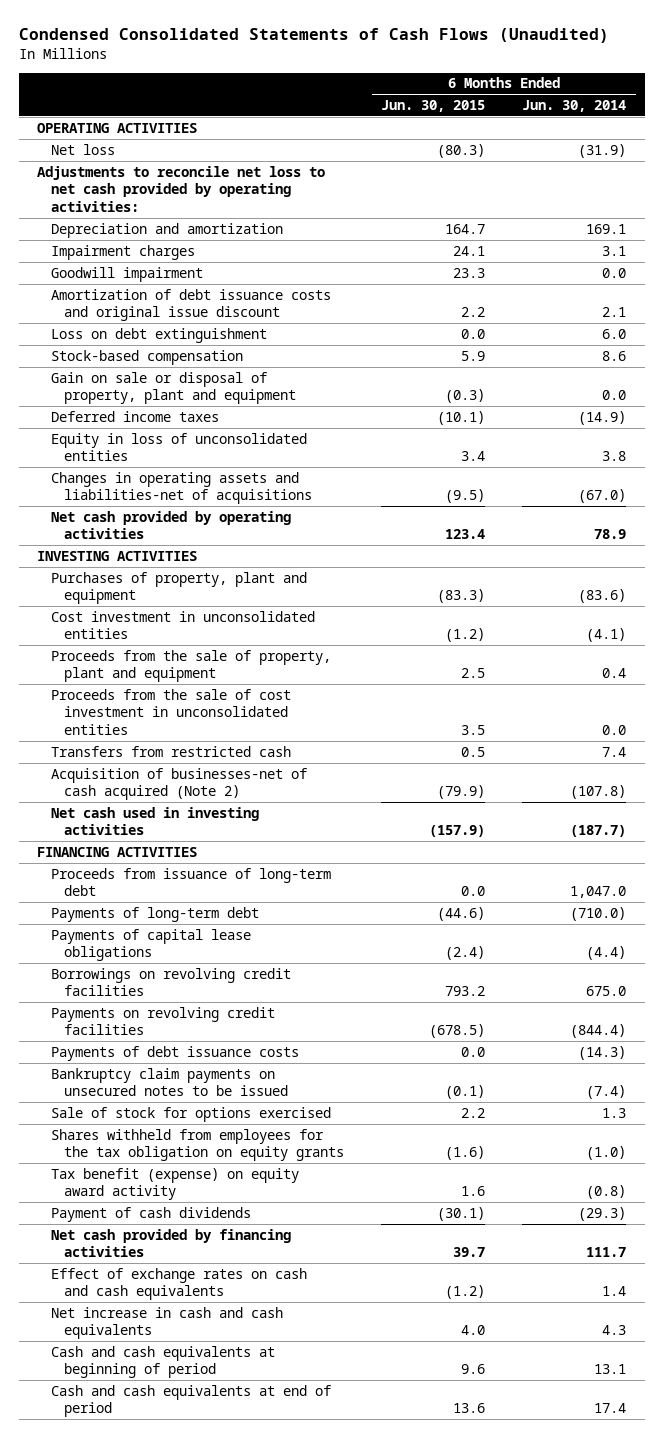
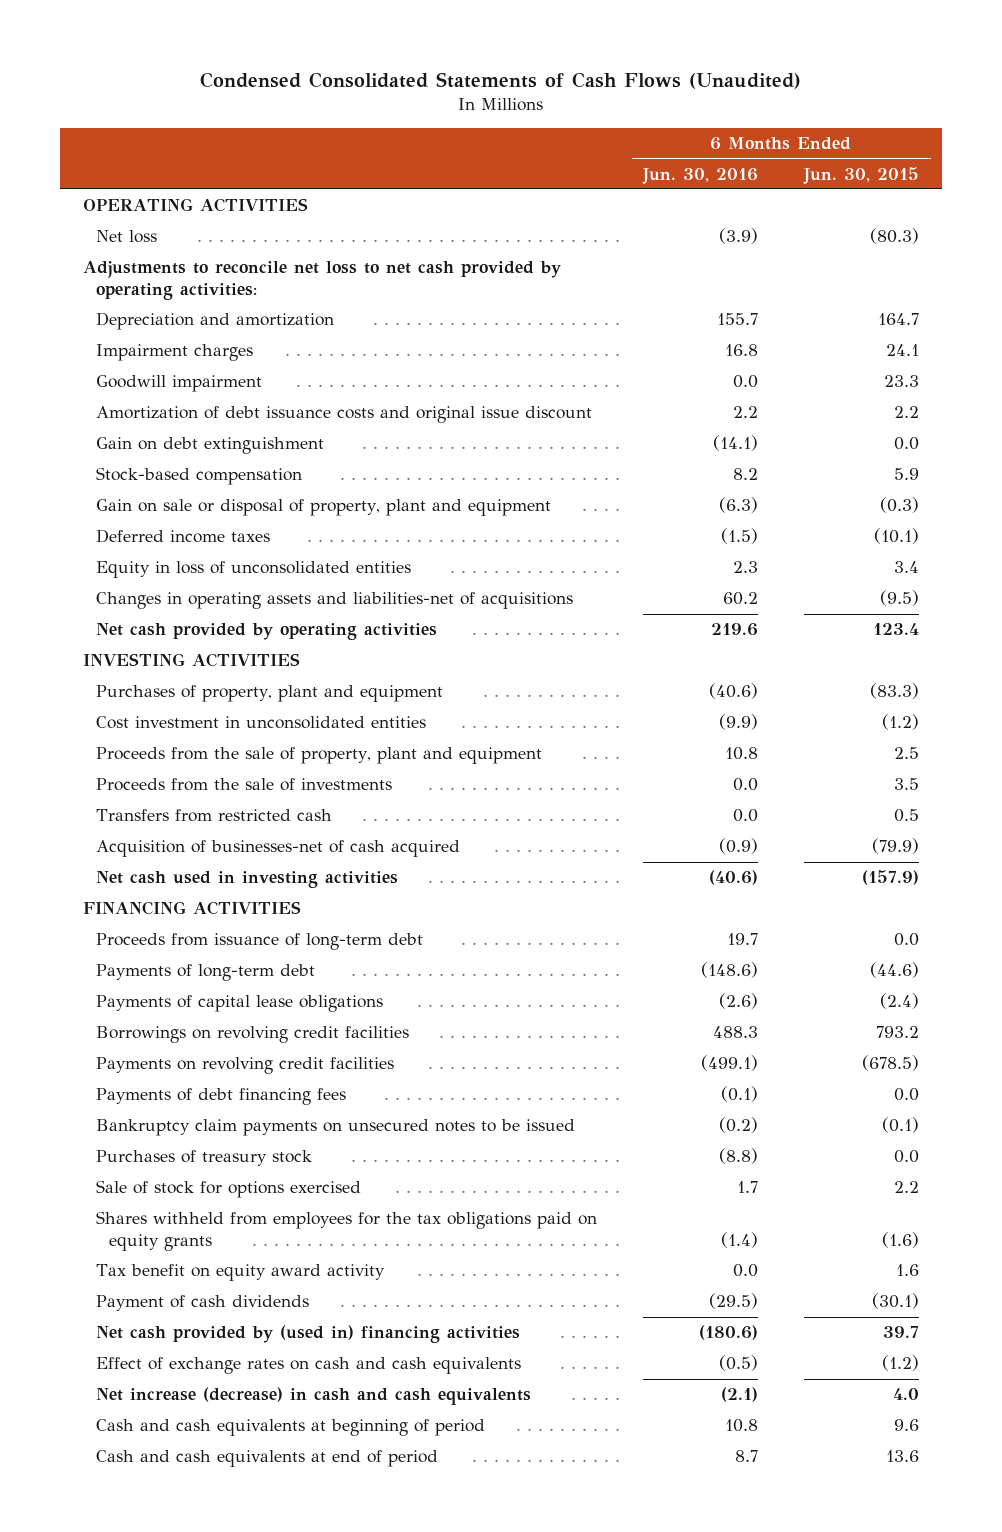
- | 6 Months Ended Jun. 30, 2015 | 6 Months Ended Jun. 30, 2014
+ | 6 Months Ended Jun. 30, 2016 | 6 Months Ended Jun. 30, 2015
- Loss on debt extinguishment | 0.0 | 6.0
+ Gain on debt extinguishment | (14.1) | 0.0
- Proceeds from the sale of cost investment in unconsolidated entities | 3.5 | 0.0
+ Proceeds from the sale of investments | 0.0 | 3.5
- Acquisition of businesses-net of cash acquired (Note 2) | (79.9) | (107.8)
+ Acquisition of businesses-net of cash acquired | (0.9) | (79.9)
- Payments of debt issuance costs | 0.0 | (14.3)
+ Payments of debt financing fees | (0.1) | 0.0
+ Purchases of treasury stock | (8.8) | 0.0
- Shares withheld from employees for the tax obligation on equity grants | (1.6) | (1.0)
- Tax benefit (expense) on equity award activity | 1.6 | (0.8)
+ Shares withheld from employees for the tax obligations paid on equity grants | (1.4) | (1.6)
+ Tax benefit on equity award activity | 0.0 | 1.6
- Net cash provided by financing activities | 39.7 | 111.7
+ Net cash provided by (used in) financing activities | (180.6) | 39.7
- Net increase in cash and cash equivalents | 4.0 | 4.3
+ Net increase (decrease) in cash and cash equivalents | (2.1) | 4.0

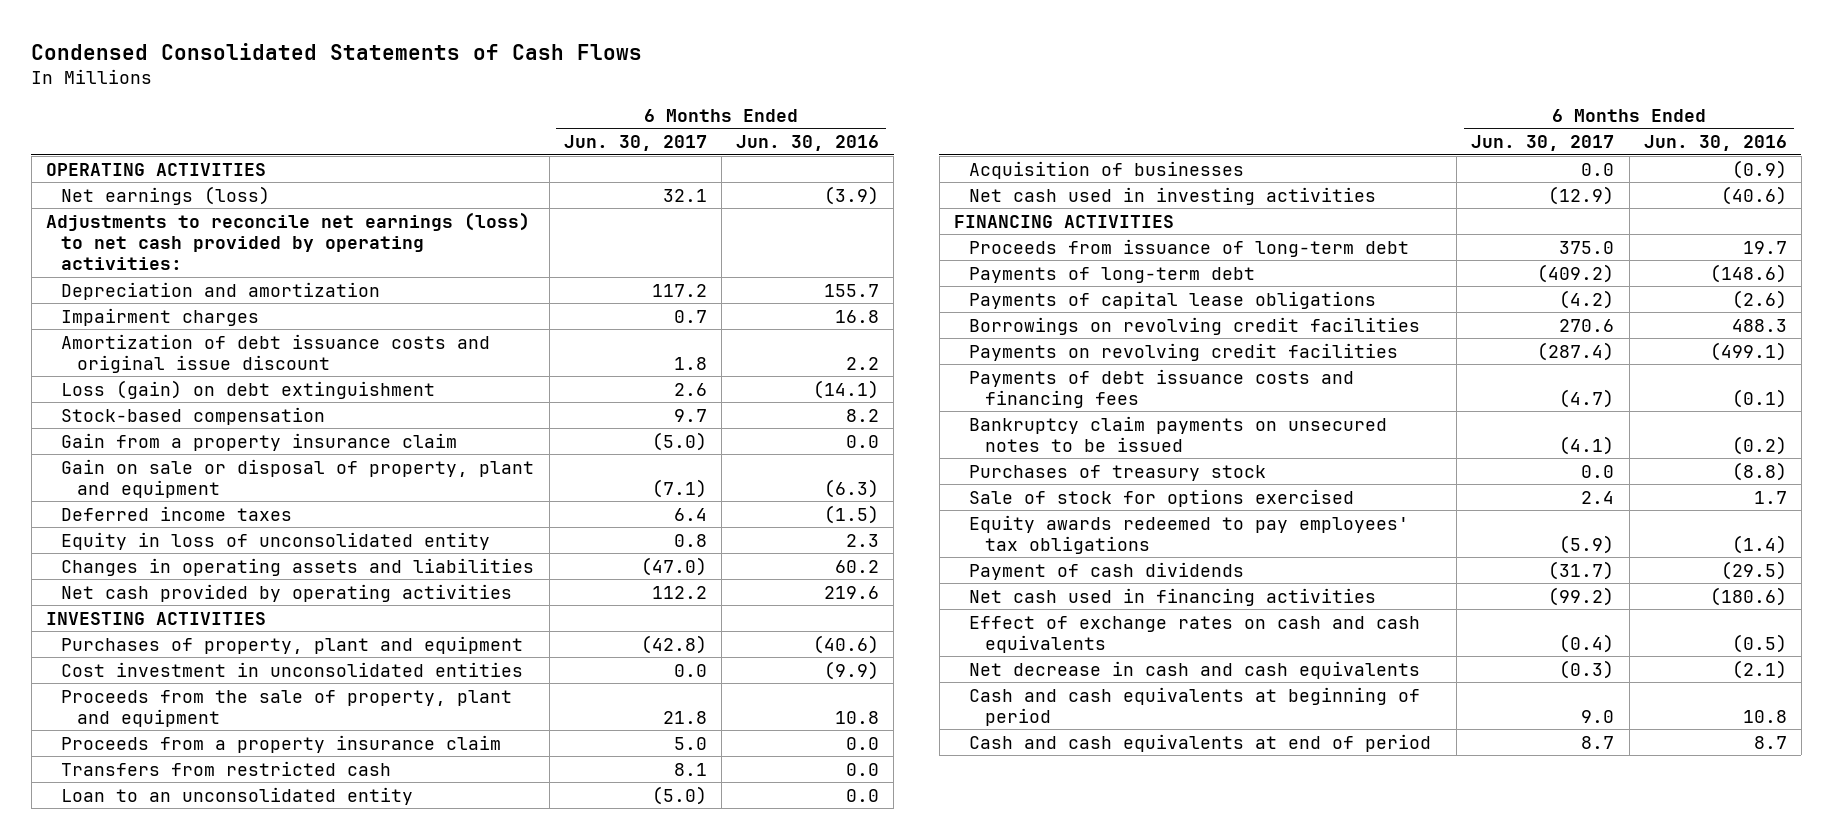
- Condensed Consolidated Statements of Cash Flows (Unaudited)
+ Condensed Consolidated Statements of Cash Flows
- | 6 Months Ended Jun. 30, 2016 | 6 Months Ended Jun. 30, 2015
+ | 6 Months Ended Jun. 30, 2017 | 6 Months Ended Jun. 30, 2016
- Net loss | (3.9) | (80.3)
- Adjustments to reconcile net loss to net cash provided by operating activities:
+ Net earnings (loss) | 32.1 | (3.9)
+ Adjustments to reconcile net earnings (loss) to net cash provided by operating activities:
- Goodwill impairment | 0.0 | 23.3
- Gain on debt extinguishment | (14.1) | 0.0
+ Loss (gain) on debt extinguishment | 2.6 | (14.1)
+ Gain from a property insurance claim | (5.0) | 0.0
- Equity in loss of unconsolidated entities | 2.3 | 3.4
- Changes in operating assets and liabilities-net of acquisitions | 60.2 | (9.5)
+ Equity in loss of unconsolidated entity | 0.8 | 2.3
+ Changes in operating assets and liabilities | (47.0) | 60.2
- Proceeds from the sale of investments | 0.0 | 3.5
+ Proceeds from a property insurance claim | 5.0 | 0.0
- Acquisition of businesses-net of cash acquired | (0.9) | (79.9)
+ Loan to an unconsolidated entity | (5.0) | 0.0
+ Acquisition of businesses | 0.0 | (0.9)
- Payments of debt financing fees | (0.1) | 0.0
+ Payments of debt issuance costs and financing fees | (4.7) | (0.1)
- Shares withheld from employees for the tax obligations paid on equity grants | (1.4) | (1.6)
- Tax benefit on equity award activity | 0.0 | 1.6
+ Equity awards redeemed to pay employees' tax obligations | (5.9) | (1.4)
- Net cash provided by (used in) financing activities | (180.6) | 39.7
+ Net cash used in financing activities | (99.2) | (180.6)
- Net increase (decrease) in cash and cash equivalents | (2.1) | 4.0
+ Net decrease in cash and cash equivalents | (0.3) | (2.1)

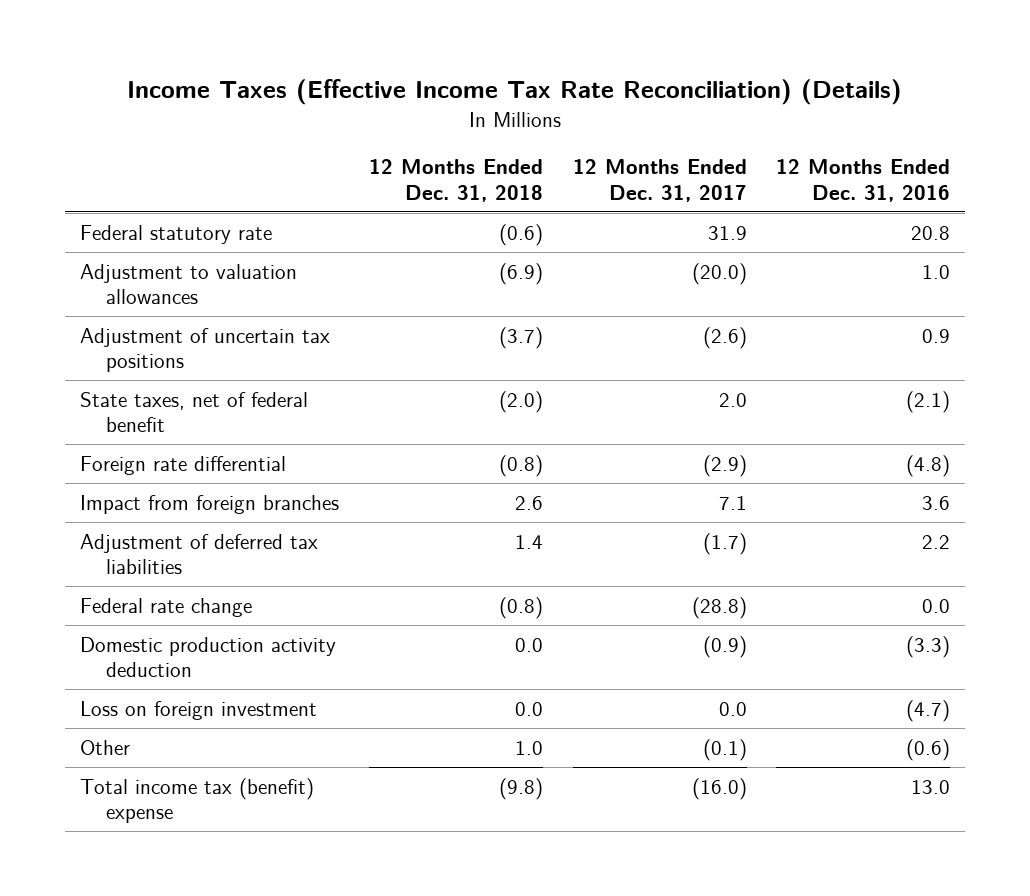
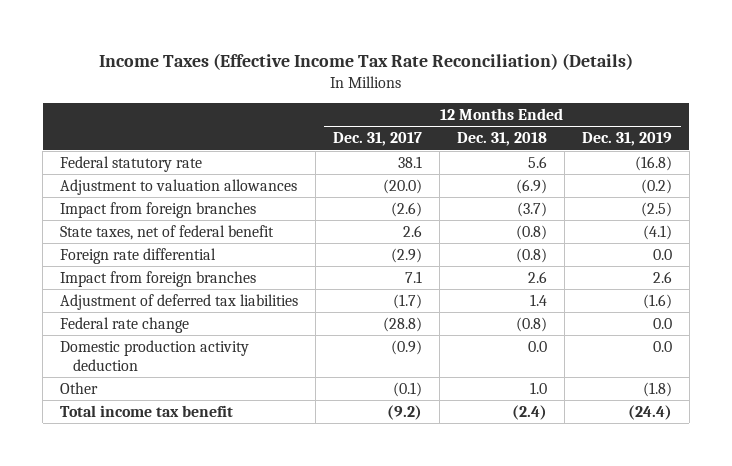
- | 12 Months Ended Dec. 31, 2018 | 12 Months Ended Dec. 31, 2017 | 12 Months Ended Dec. 31, 2016
+ | 12 Months Ended Dec. 31, 2017 | 12 Months Ended Dec. 31, 2018 | 12 Months Ended Dec. 31, 2019
- Federal statutory rate | (0.6) | 31.9 | 20.8
+ Federal statutory rate | 38.1 | 5.6 | (16.8)
- Adjustment of uncertain tax positions | (3.7) | (2.6) | 0.9
- State taxes, net of federal benefit | (2.0) | 2.0 | (2.1)
+ Impact from foreign branches | (2.6) | (3.7) | (2.5)
+ State taxes, net of federal benefit | 2.6 | (0.8) | (4.1)
- Loss on foreign investment | 0.0 | 0.0 | (4.7)
- Total income tax (benefit) expense | (9.8) | (16.0) | 13.0
+ Total income tax benefit | (9.2) | (2.4) | (24.4)

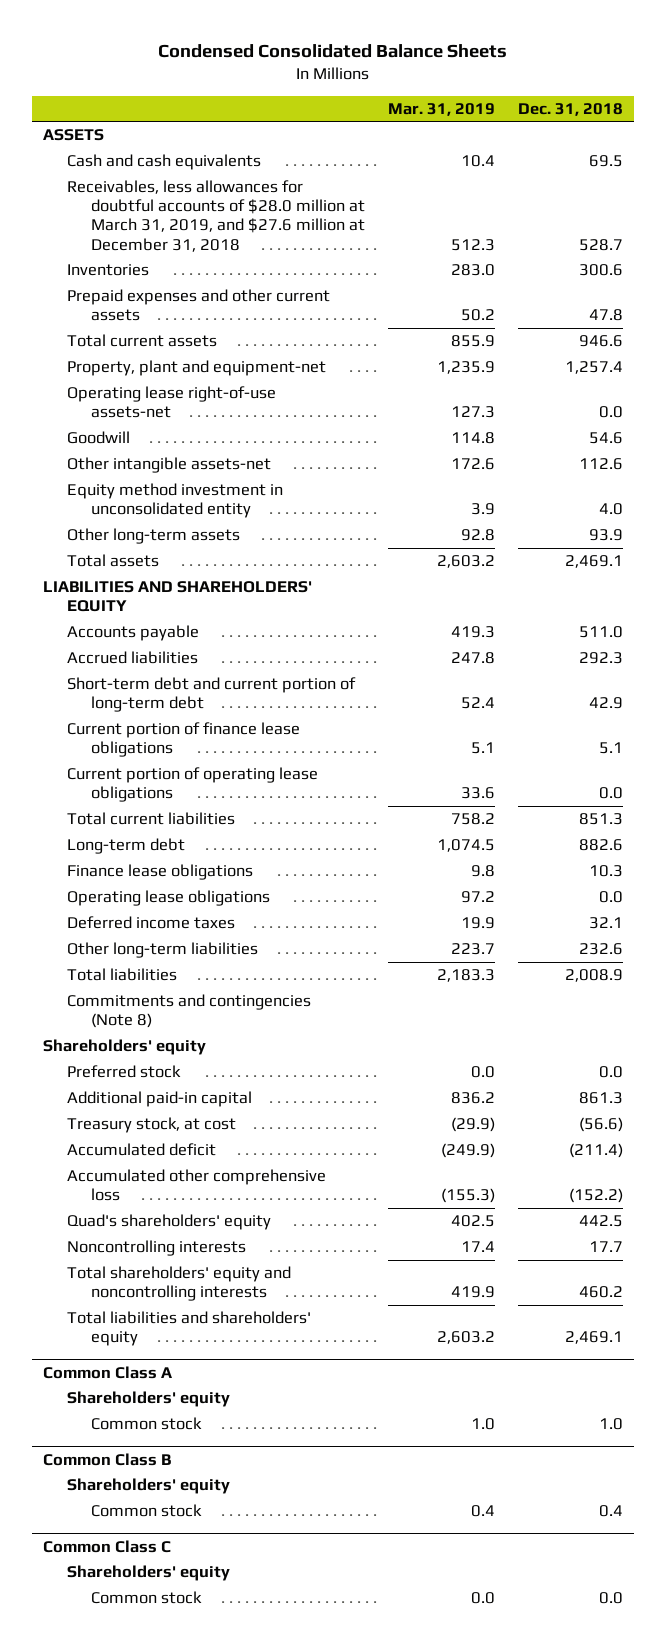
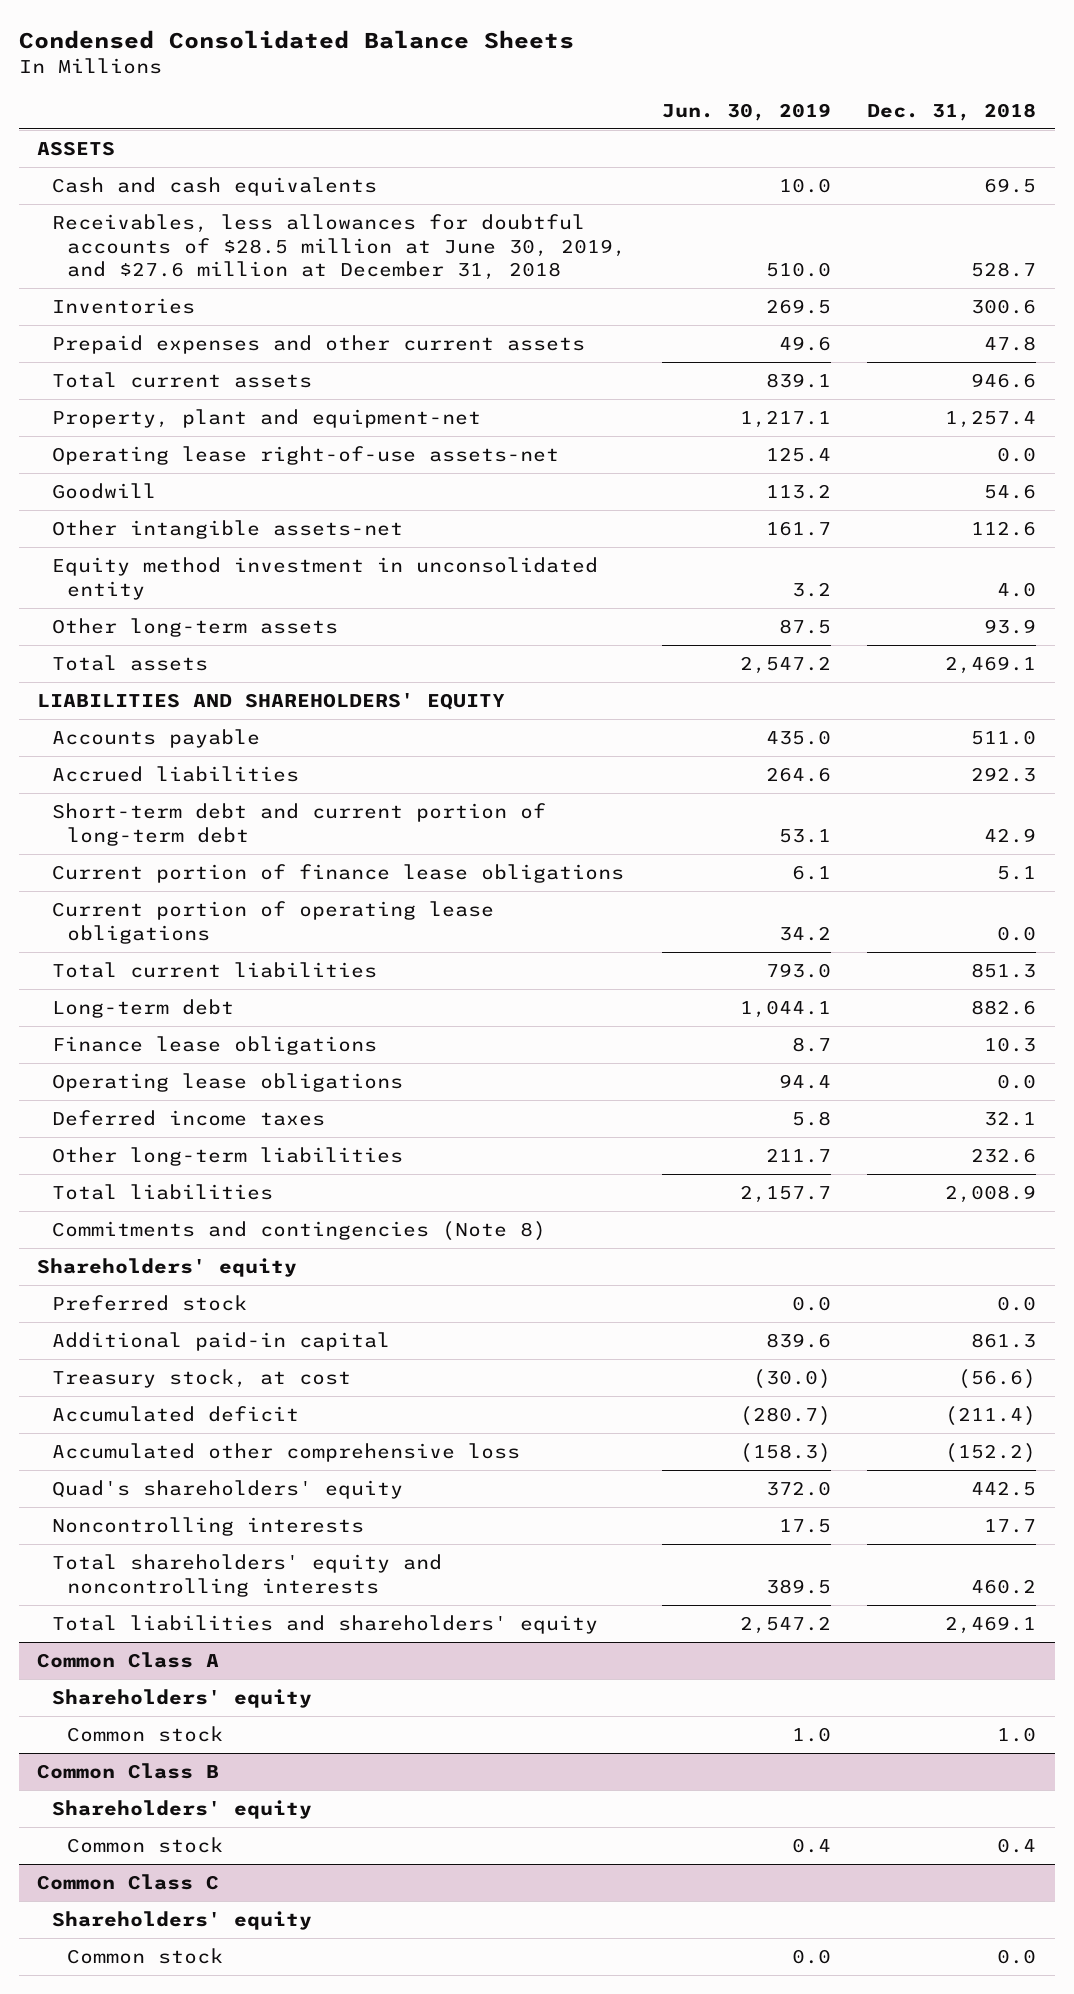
- | Mar. 31, 2019 | Dec. 31, 2018
+ | Jun. 30, 2019 | Dec. 31, 2018
- Receivables, less allowances for doubtful accounts of $28.0 million at March 31, 2019, and $27.6 million at December 31, 2018 | 512.3 | 528.7
+ Receivables, less allowances for doubtful accounts of $28.5 million at June 30, 2019, and $27.6 million at December 31, 2018 | 510.0 | 528.7

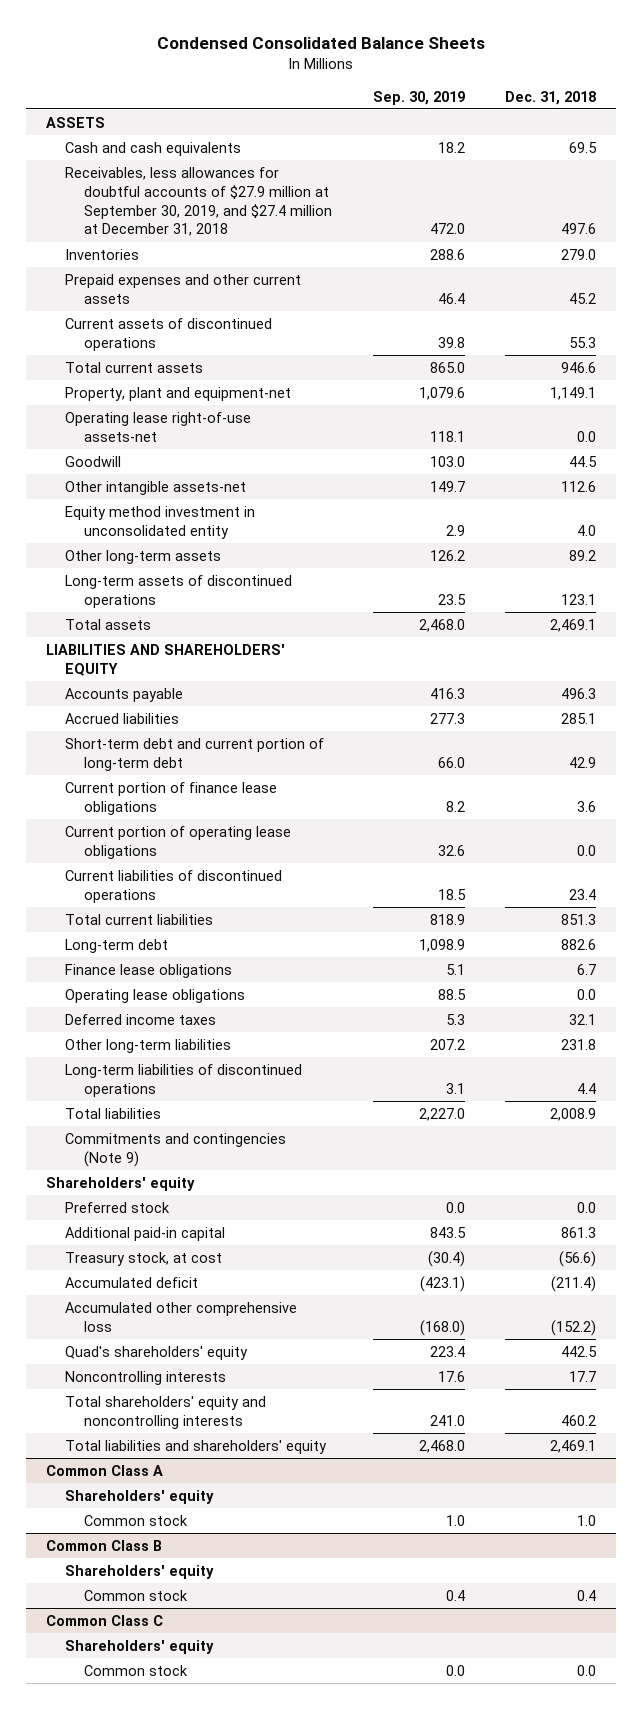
- | Jun. 30, 2019 | Dec. 31, 2018
+ | Sep. 30, 2019 | Dec. 31, 2018
- Receivables, less allowances for doubtful accounts of $28.5 million at June 30, 2019, and $27.6 million at December 31, 2018 | 510.0 | 528.7
- Inventories | 269.5 | 300.6
- Prepaid expenses and other current assets | 49.6 | 47.8
+ Receivables, less allowances for doubtful accounts of $27.9 million at September 30, 2019, and $27.4 million at December 31, 2018 | 472.0 | 497.6
+ Inventories | 288.6 | 279.0
+ Prepaid expenses and other current assets | 46.4 | 45.2
+ Current assets of discontinued operations | 39.8 | 55.3
- Property, plant and equipment-net | 1,217.1 | 1,257.4
+ Property, plant and equipment-net | 1,079.6 | 1,149.1
- Goodwill | 113.2 | 54.6
+ Goodwill | 103.0 | 44.5
- Other long-term assets | 87.5 | 93.9
+ Other long-term assets | 126.2 | 89.2
+ Long-term assets of discontinued operations | 23.5 | 123.1
- Accounts payable | 435.0 | 511.0
- Accrued liabilities | 264.6 | 292.3
+ Accounts payable | 416.3 | 496.3
+ Accrued liabilities | 277.3 | 285.1
- Current portion of finance lease obligations | 6.1 | 5.1
+ Current portion of finance lease obligations | 8.2 | 3.6
+ Current liabilities of discontinued operations | 18.5 | 23.4
- Finance lease obligations | 8.7 | 10.3
+ Finance lease obligations | 5.1 | 6.7
- Other long-term liabilities | 211.7 | 232.6
+ Other long-term liabilities | 207.2 | 231.8
+ Long-term liabilities of discontinued operations | 3.1 | 4.4
- Commitments and contingencies (Note 8)
+ Commitments and contingencies (Note 9)

